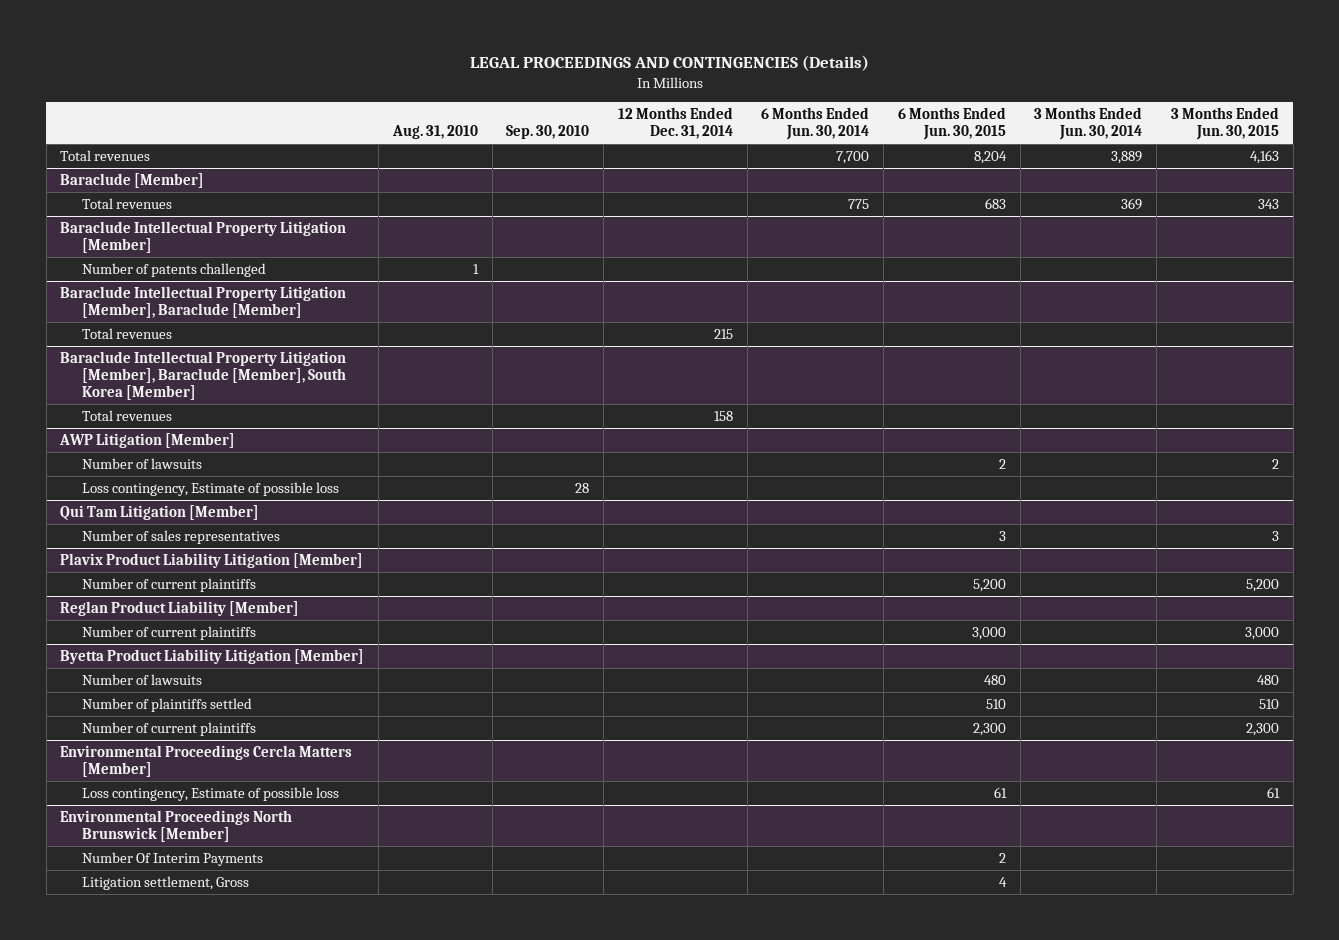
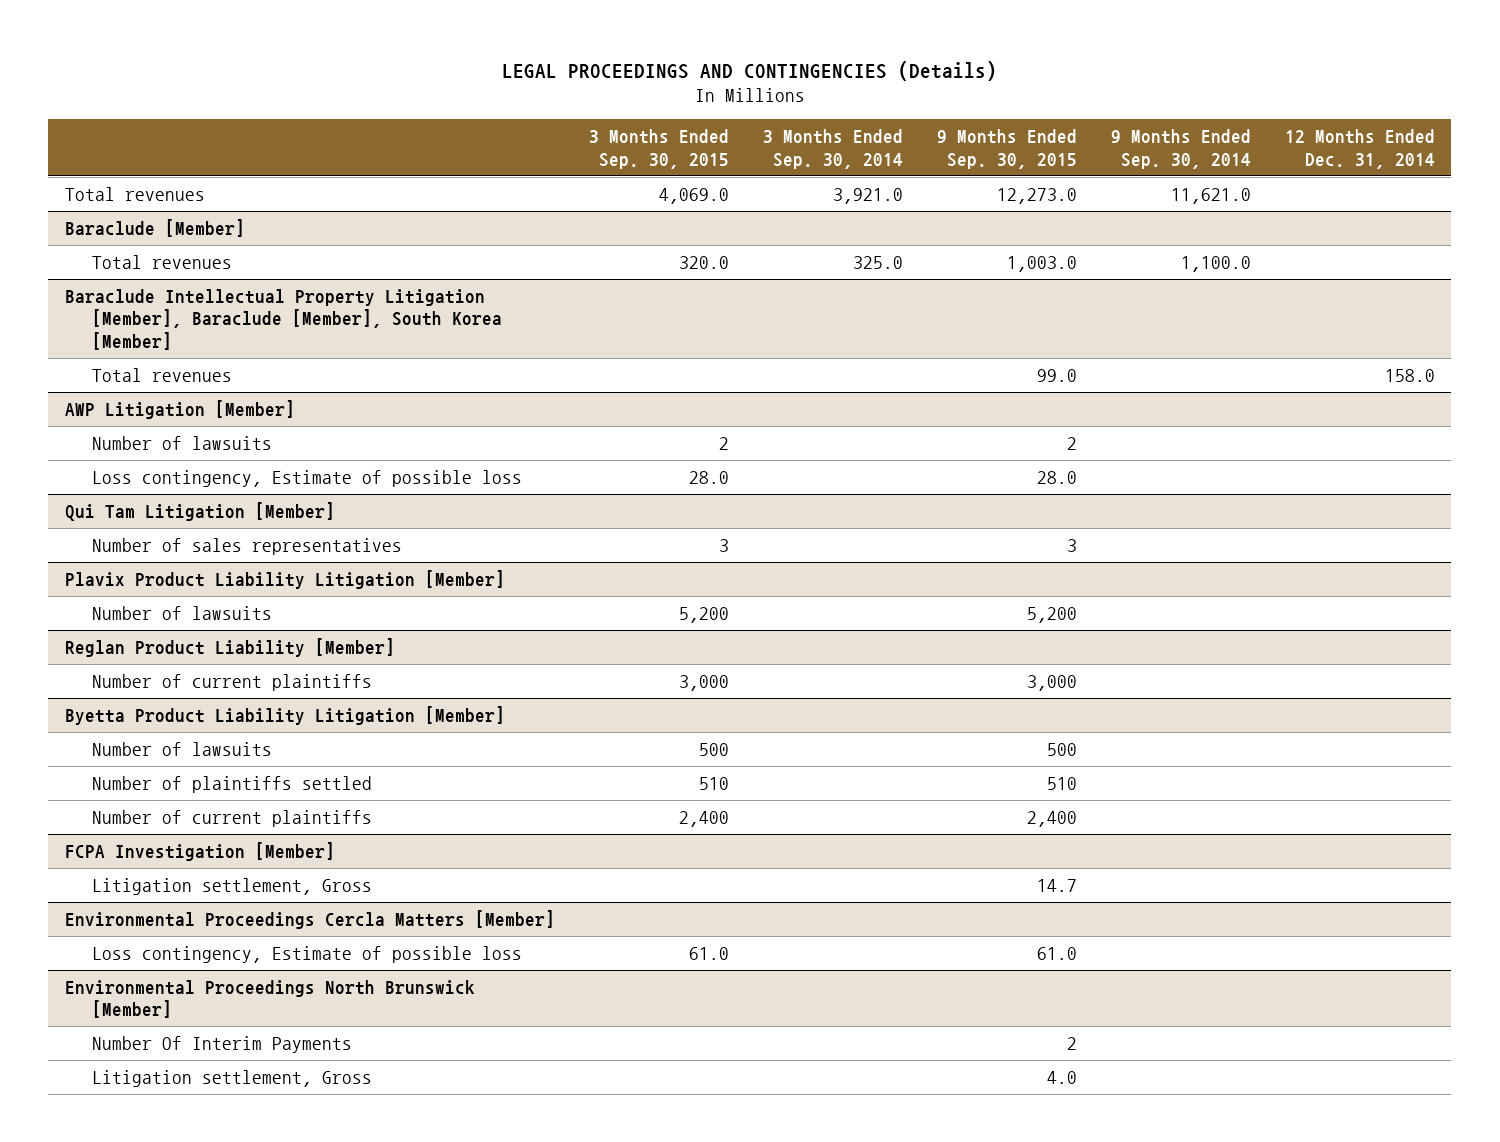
- | Aug. 31, 2010 | Sep. 30, 2010 | 12 Months Ended Dec. 31, 2014 | 6 Months Ended Jun. 30, 2014 | 6 Months Ended Jun. 30, 2015 | 3 Months Ended Jun. 30, 2014 | 3 Months Ended Jun. 30, 2015
+ | 3 Months Ended Sep. 30, 2015 | 3 Months Ended Sep. 30, 2014 | 9 Months Ended Sep. 30, 2015 | 9 Months Ended Sep. 30, 2014 | 12 Months Ended Dec. 31, 2014
- Baraclude Intellectual Property Litigation [Member]
- Number of patents challenged | 1 | | | | | |
- Baraclude Intellectual Property Litigation [Member], Baraclude [Member]
- Total revenues | | | 215 | | | |
@ Baraclude Intellectual Property Litigation [Member], Baraclude [Member], South Korea [Member]
- Total revenues | | | 158 | | | |
+ Total revenues | | | 99.0 | | 158.0
@ Plavix Product Liability Litigation [Member]
- Number of current plaintiffs | | | | | 5,200 | | 5,200
+ Number of lawsuits | 5,200 | | 5,200 | |
+ FCPA Investigation [Member]
+ Litigation settlement, Gross | | | 14.7 | |

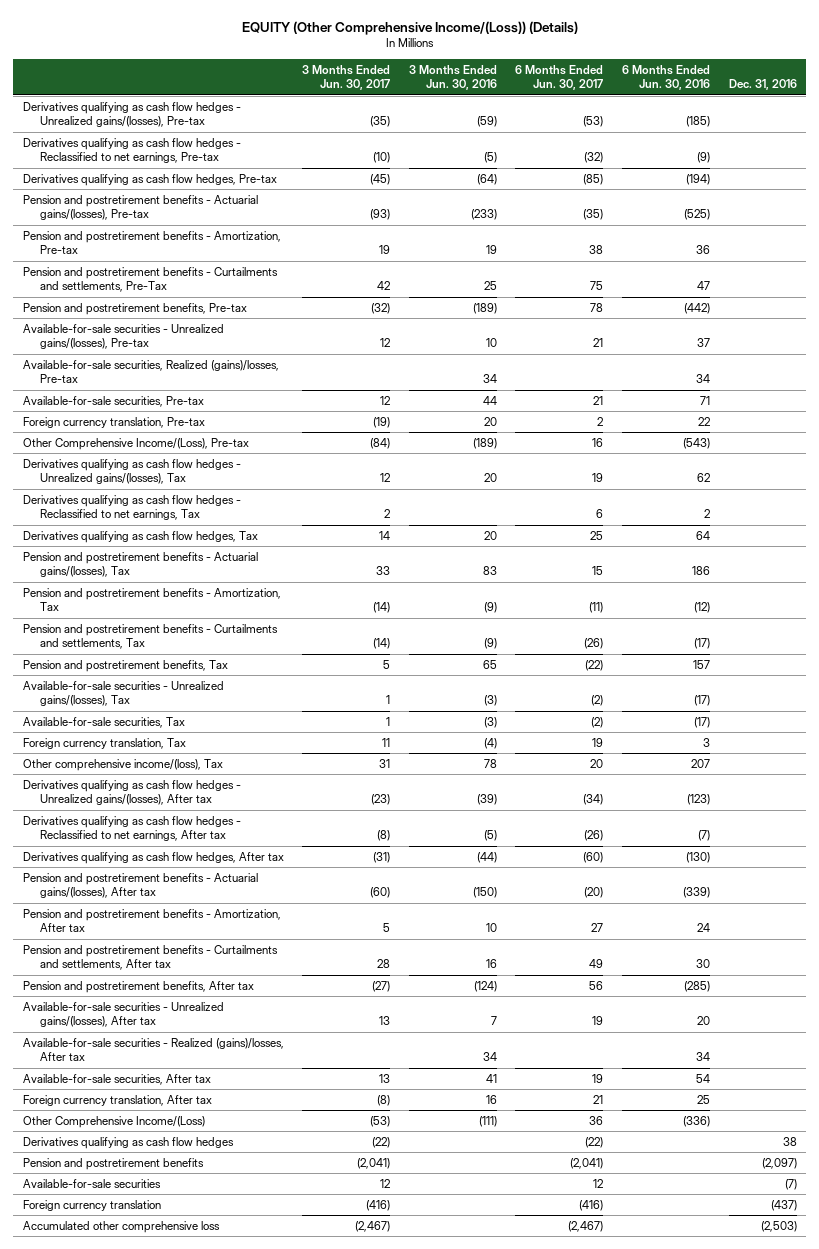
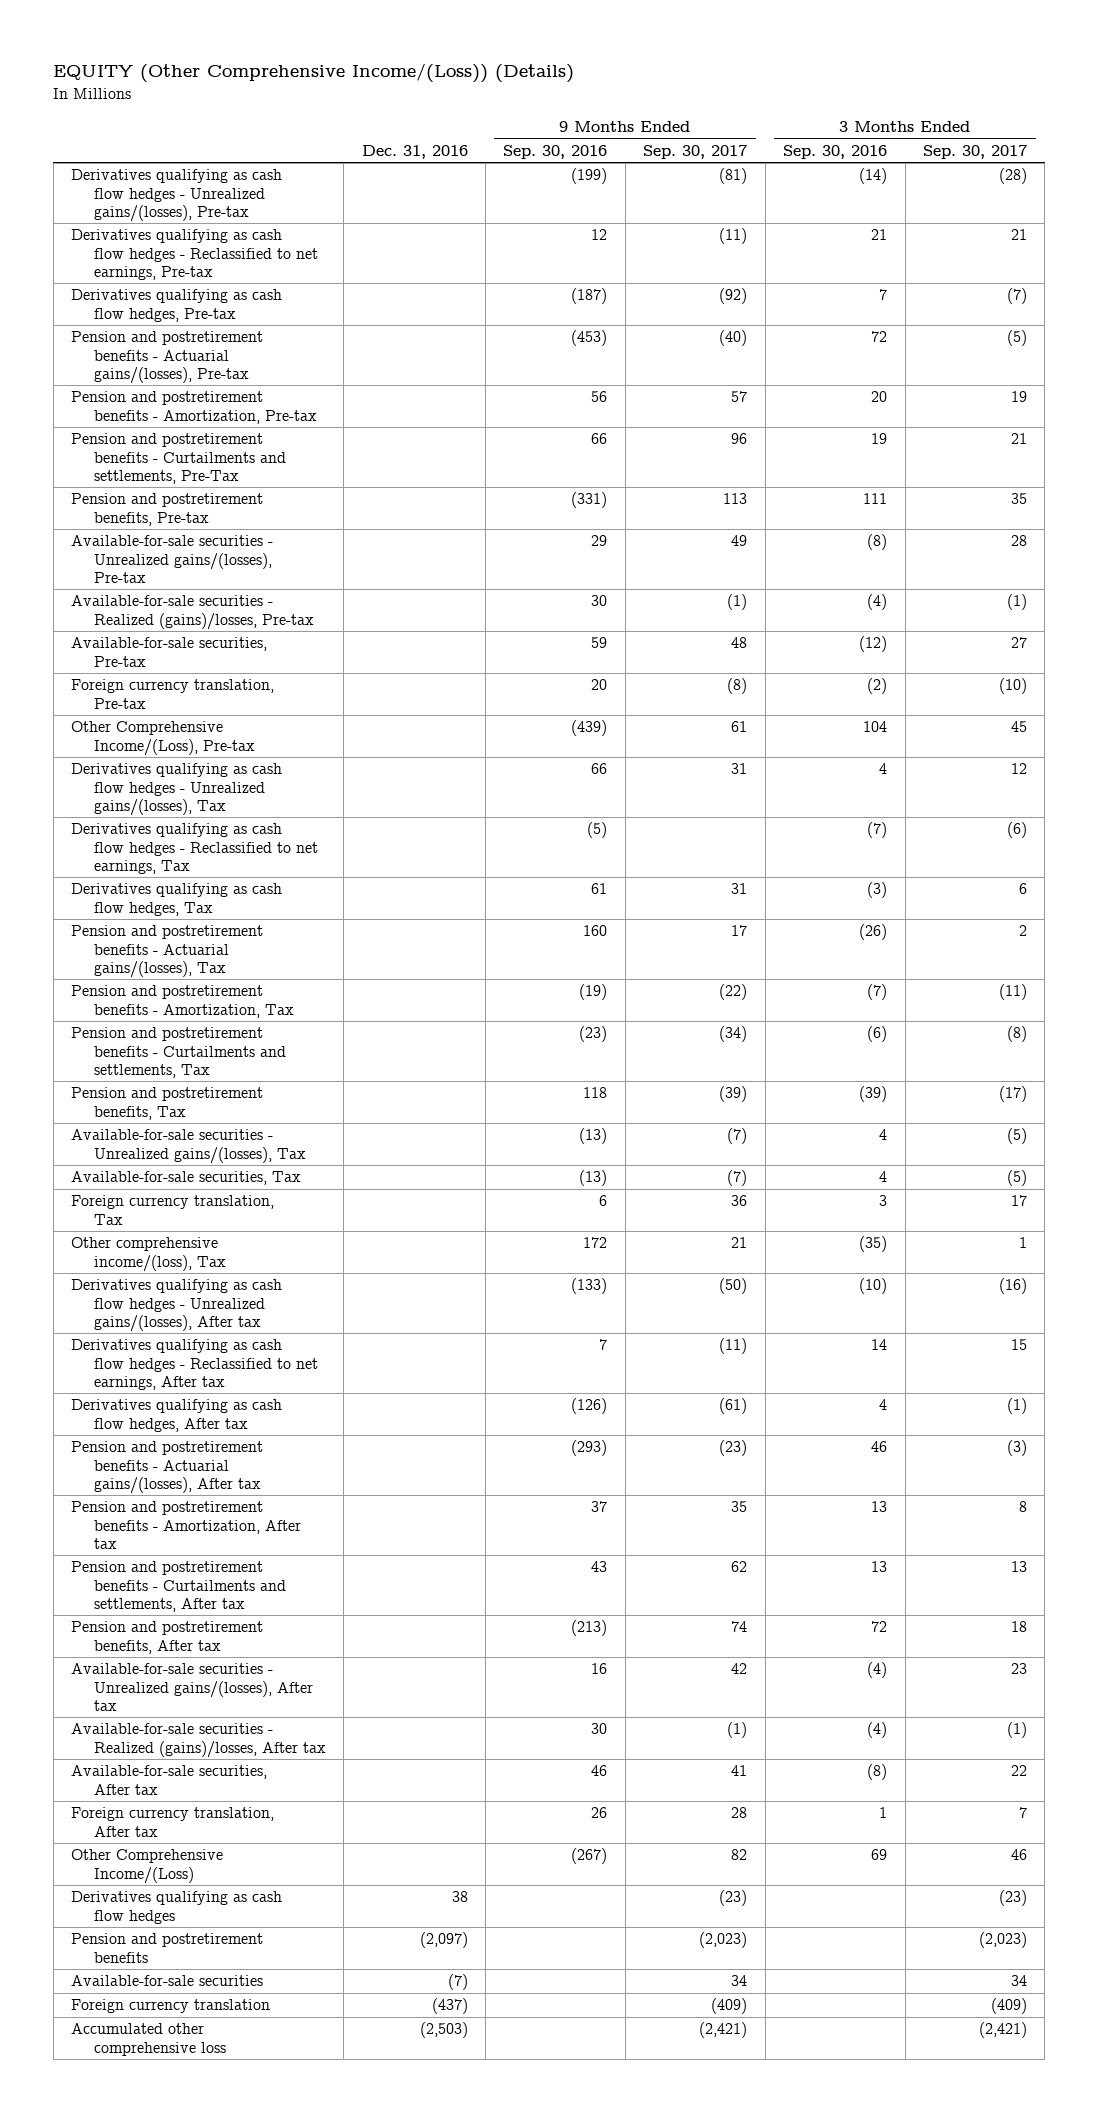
- | 3 Months Ended Jun. 30, 2017 | 3 Months Ended Jun. 30, 2016 | 6 Months Ended Jun. 30, 2017 | 6 Months Ended Jun. 30, 2016 | Dec. 31, 2016
+ | Dec. 31, 2016 | 9 Months Ended Sep. 30, 2016 | 9 Months Ended Sep. 30, 2017 | 3 Months Ended Sep. 30, 2016 | 3 Months Ended Sep. 30, 2017
- Available-for-sale securities, Realized (gains)/losses, Pre-tax | | 34 | | 34 |
+ Available-for-sale securities - Realized (gains)/losses, Pre-tax | | 30 | (1) | (4) | (1)

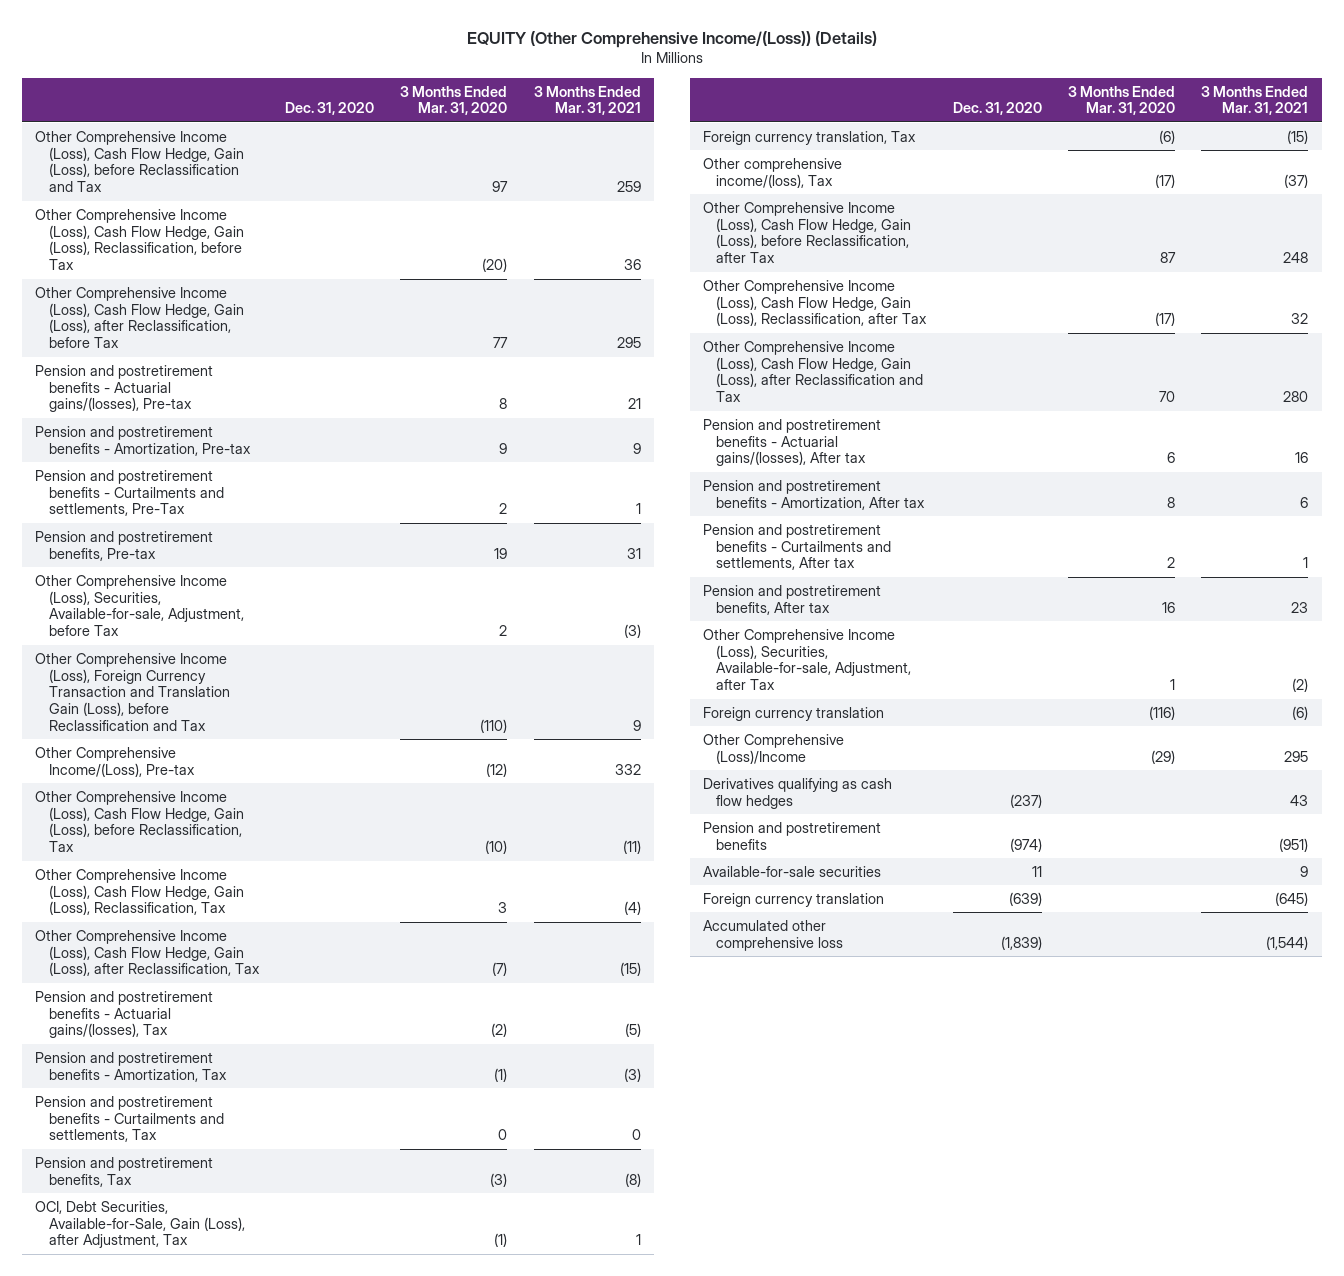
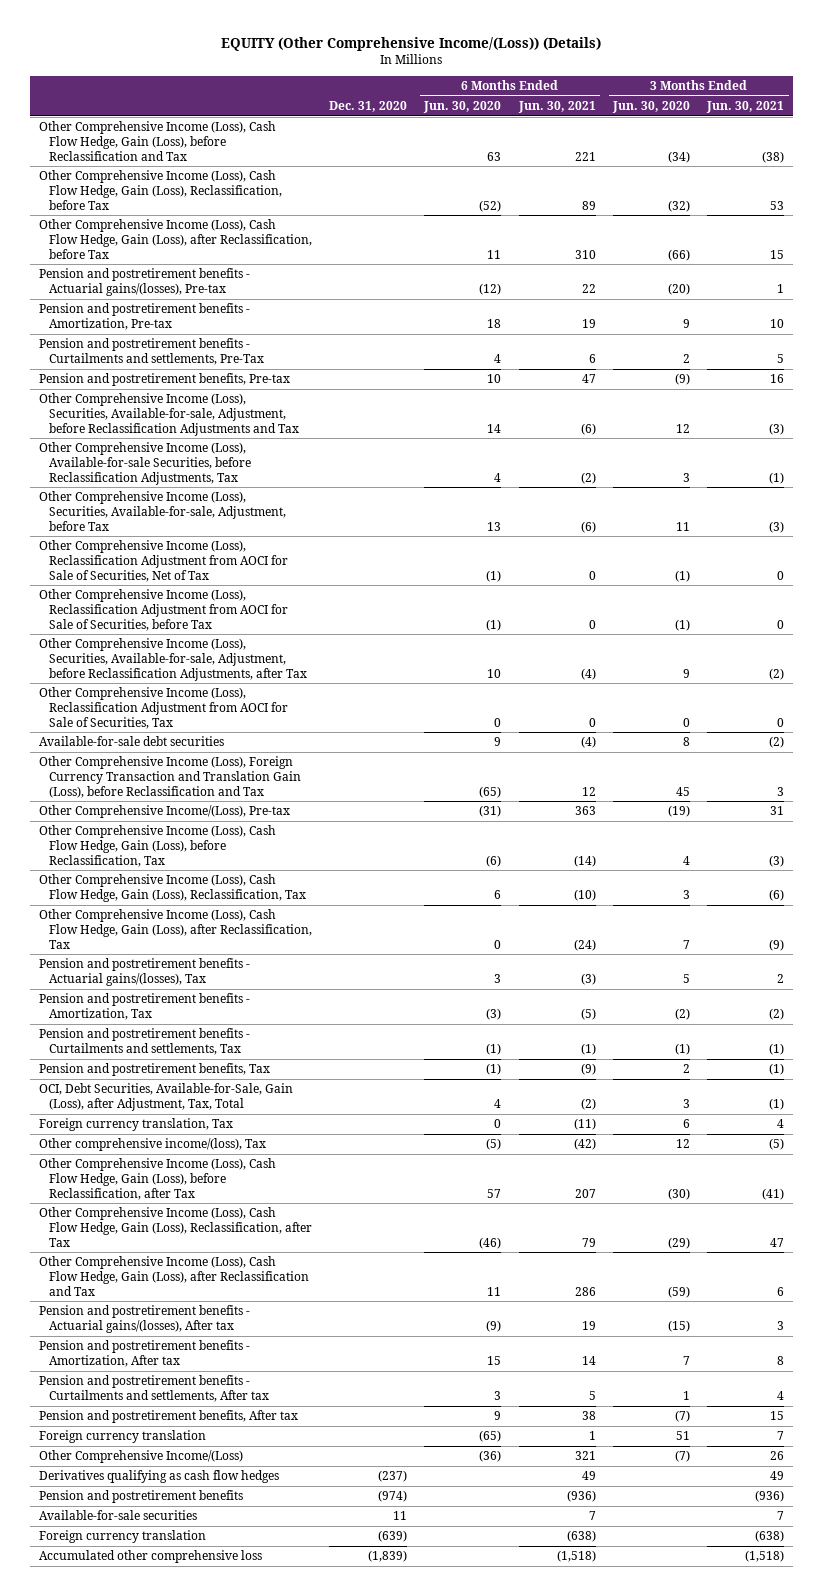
- | Dec. 31, 2020 | 3 Months Ended Mar. 31, 2020 | 3 Months Ended Mar. 31, 2021
+ | Dec. 31, 2020 | 6 Months Ended Jun. 30, 2020 | 6 Months Ended Jun. 30, 2021 | 3 Months Ended Jun. 30, 2020 | 3 Months Ended Jun. 30, 2021
+ Other Comprehensive Income (Loss), Securities, Available-for-sale, Adjustment, before Reclassification Adjustments and Tax | | 14 | (6) | 12 | (3)
+ Other Comprehensive Income (Loss), Available-for-sale Securities, before Reclassification Adjustments, Tax | | 4 | (2) | 3 | (1)
+ Other Comprehensive Income (Loss), Reclassification Adjustment from AOCI for Sale of Securities, Net of Tax | | (1) | 0 | (1) | 0
+ Other Comprehensive Income (Loss), Reclassification Adjustment from AOCI for Sale of Securities, before Tax | | (1) | 0 | (1) | 0
+ Other Comprehensive Income (Loss), Securities, Available-for-sale, Adjustment, before Reclassification Adjustments, after Tax | | 10 | (4) | 9 | (2)
+ Other Comprehensive Income (Loss), Reclassification Adjustment from AOCI for Sale of Securities, Tax | | 0 | 0 | 0 | 0
+ Available-for-sale debt securities | | 9 | (4) | 8 | (2)
- OCI, Debt Securities, Available-for-Sale, Gain (Loss), after Adjustment, Tax | | (1) | 1
+ OCI, Debt Securities, Available-for-Sale, Gain (Loss), after Adjustment, Tax, Total | | 4 | (2) | 3 | (1)
- Other Comprehensive Income (Loss), Securities, Available-for-sale, Adjustment, after Tax | | 1 | (2)
- Other Comprehensive (Loss)/Income | | (29) | 295
+ Other Comprehensive Income/(Loss) | | (36) | 321 | (7) | 26

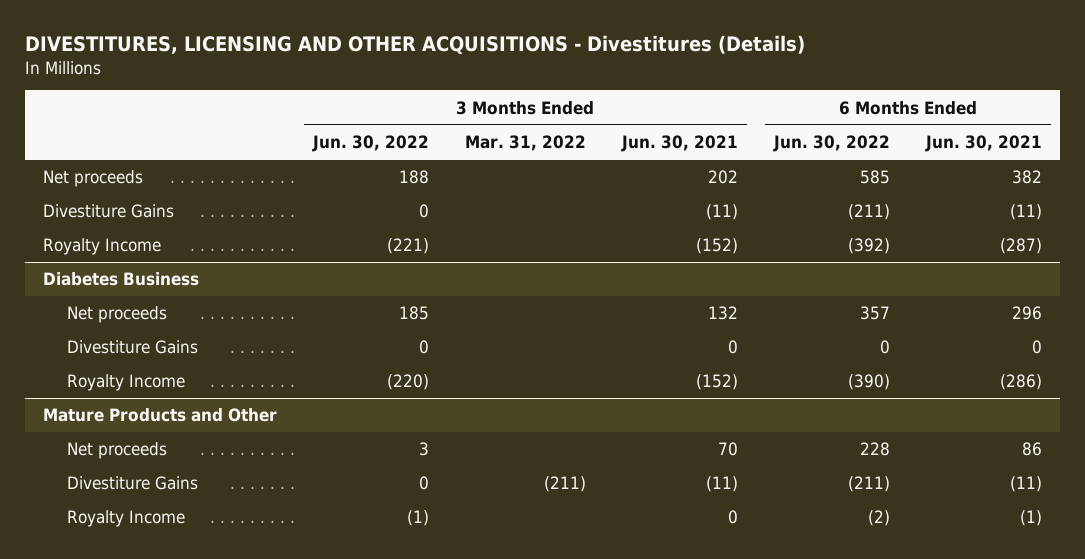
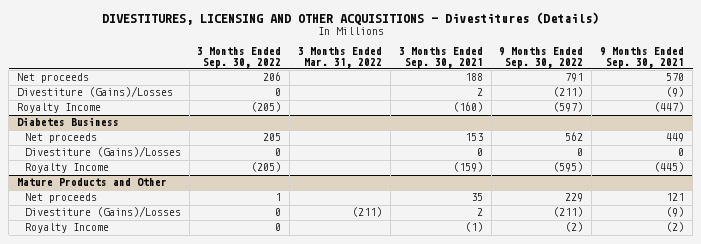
- | 3 Months Ended Jun. 30, 2022 | 3 Months Ended Mar. 31, 2022 | 3 Months Ended Jun. 30, 2021 | 6 Months Ended Jun. 30, 2022 | 6 Months Ended Jun. 30, 2021
+ | 3 Months Ended Sep. 30, 2022 | 3 Months Ended Mar. 31, 2022 | 3 Months Ended Sep. 30, 2021 | 9 Months Ended Sep. 30, 2022 | 9 Months Ended Sep. 30, 2021
- Divestiture Gains | 0 | | (11) | (211) | (11)
+ Divestiture (Gains)/Losses | 0 | | 2 | (211) | (9)
@ Diabetes Business
- Divestiture Gains | 0 | | 0 | 0 | 0
+ Divestiture (Gains)/Losses | 0 | | 0 | 0 | 0
@ Mature Products and Other
- Divestiture Gains | 0 | (211) | (11) | (211) | (11)
+ Divestiture (Gains)/Losses | 0 | (211) | 2 | (211) | (9)

